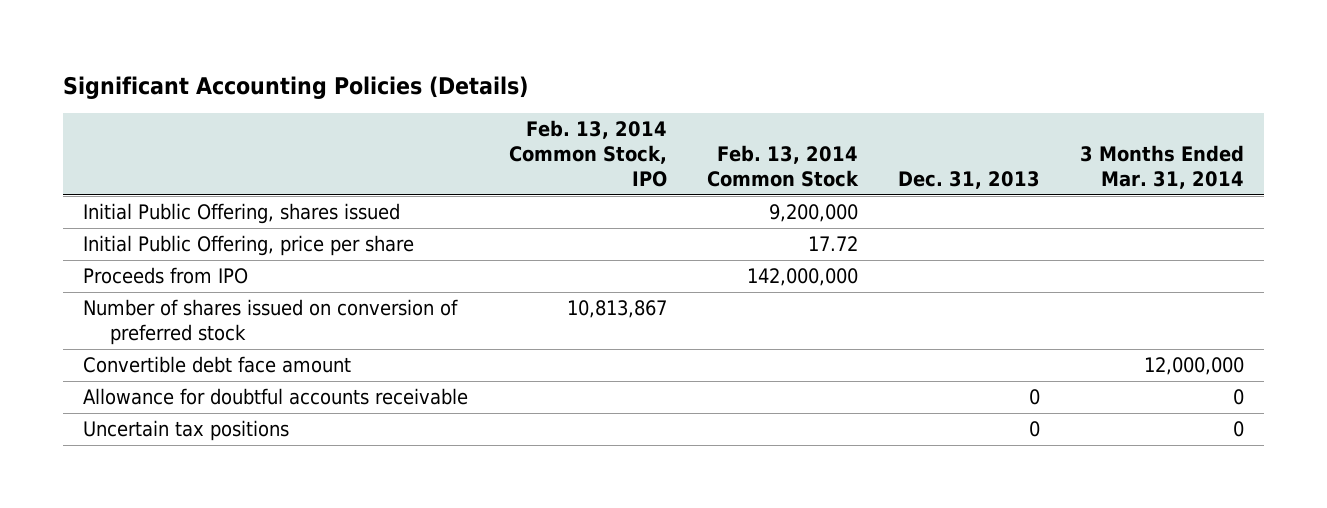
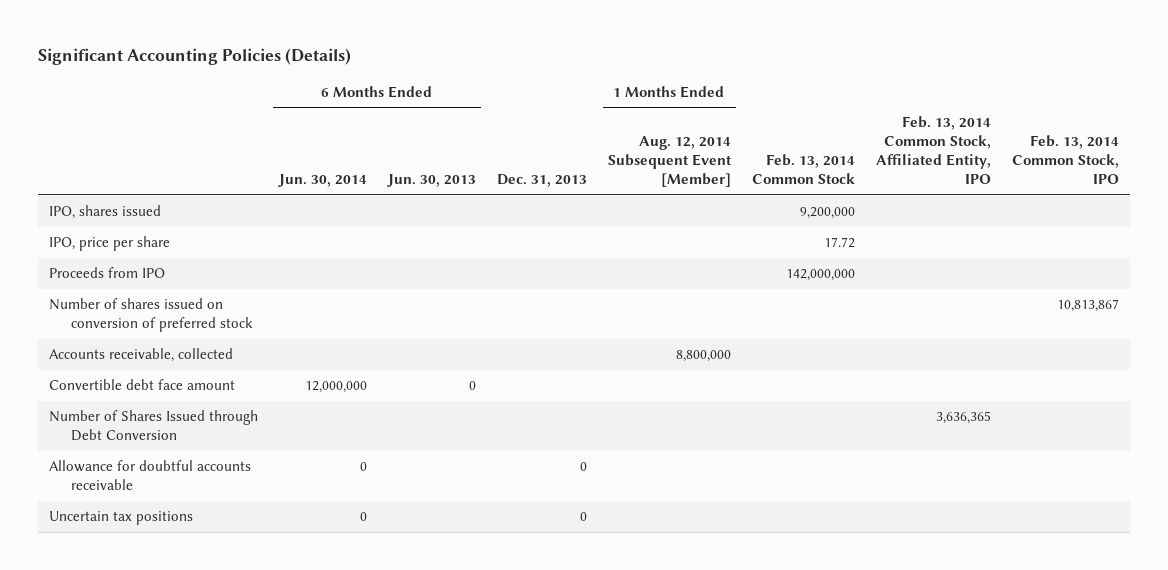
- | Feb. 13, 2014 Common Stock, IPO | Feb. 13, 2014 Common Stock | Dec. 31, 2013 | 3 Months Ended Mar. 31, 2014
+ | 6 Months Ended Jun. 30, 2014 | 6 Months Ended Jun. 30, 2013 | Dec. 31, 2013 | 1 Months Ended Aug. 12, 2014 Subsequent Event [Member] | Feb. 13, 2014 Common Stock | Feb. 13, 2014 Common Stock, Affiliated Entity, IPO | Feb. 13, 2014 Common Stock, IPO
- Initial Public Offering, shares issued | | 9,200,000 | |
- Initial Public Offering, price per share | | 17.72 | |
+ IPO, shares issued | | | | | 9,200,000 | |
+ IPO, price per share | | | | | 17.72 | |
+ Accounts receivable, collected | | | | 8,800,000 | | |
+ Number of Shares Issued through Debt Conversion | | | | | | 3,636,365 |

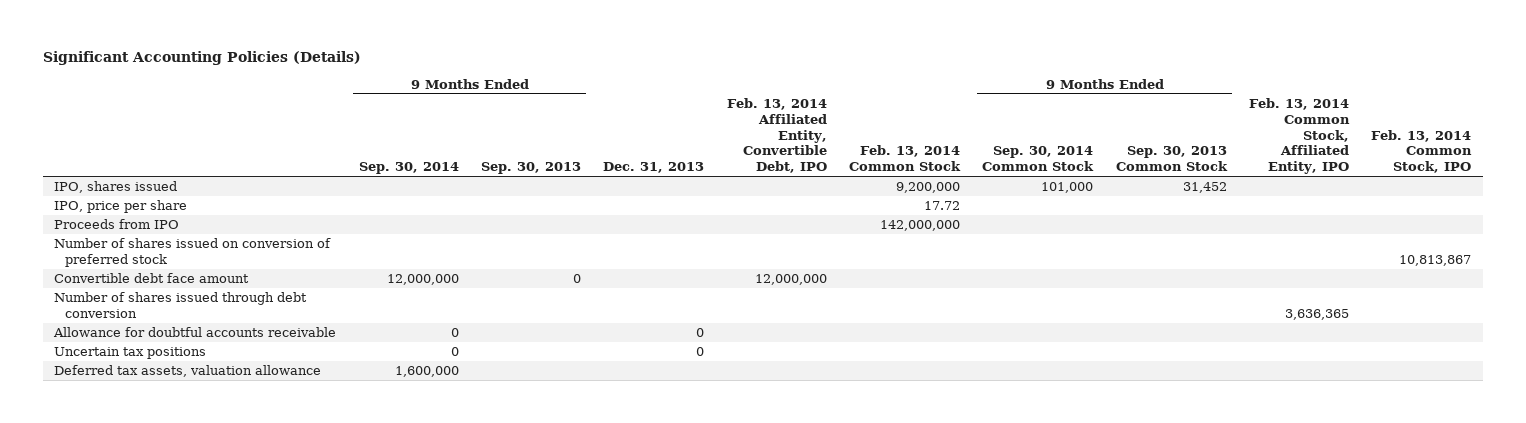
- | 6 Months Ended Jun. 30, 2014 | 6 Months Ended Jun. 30, 2013 | Dec. 31, 2013 | 1 Months Ended Aug. 12, 2014 Subsequent Event [Member] | Feb. 13, 2014 Common Stock | Feb. 13, 2014 Common Stock, Affiliated Entity, IPO | Feb. 13, 2014 Common Stock, IPO
+ | 9 Months Ended Sep. 30, 2014 | 9 Months Ended Sep. 30, 2013 | Dec. 31, 2013 | Feb. 13, 2014 Affiliated Entity, Convertible Debt, IPO | Feb. 13, 2014 Common Stock | 9 Months Ended Sep. 30, 2014 Common Stock | 9 Months Ended Sep. 30, 2013 Common Stock | Feb. 13, 2014 Common Stock, Affiliated Entity, IPO | Feb. 13, 2014 Common Stock, IPO
- Accounts receivable, collected | | | | 8,800,000 | | |
- Number of Shares Issued through Debt Conversion | | | | | | 3,636,365 |
+ Number of shares issued through debt conversion | | | | | | | | 3,636,365 |
+ Deferred tax assets, valuation allowance | 1,600,000 | | | | | | | |

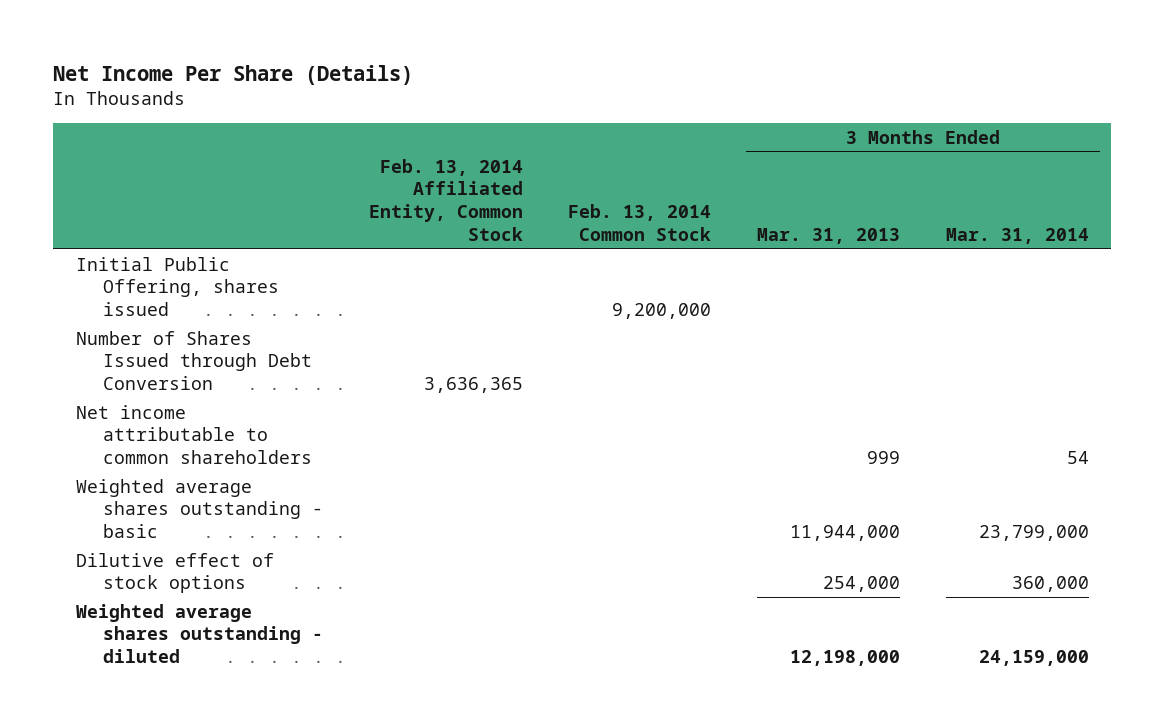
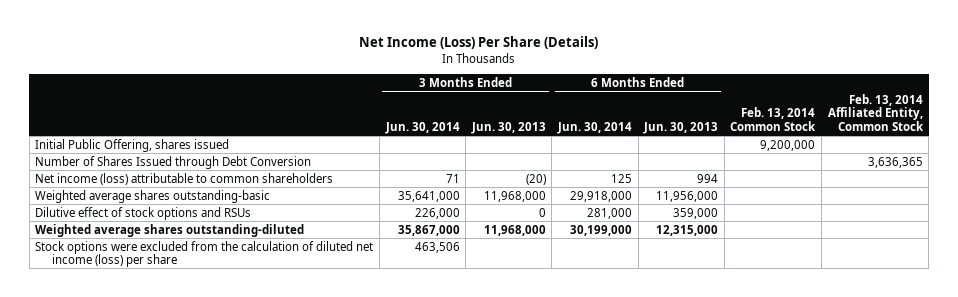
- Net Income Per Share (Details)
+ Net Income (Loss) Per Share (Details)
- | Feb. 13, 2014 Affiliated Entity, Common Stock | Feb. 13, 2014 Common Stock | 3 Months Ended Mar. 31, 2013 | 3 Months Ended Mar. 31, 2014
+ | 3 Months Ended Jun. 30, 2014 | 3 Months Ended Jun. 30, 2013 | 6 Months Ended Jun. 30, 2014 | 6 Months Ended Jun. 30, 2013 | Feb. 13, 2014 Common Stock | Feb. 13, 2014 Affiliated Entity, Common Stock
- Net income attributable to common shareholders | | | 999 | 54
- Weighted average shares outstanding - basic | | | 11,944,000 | 23,799,000
- Dilutive effect of stock options | | | 254,000 | 360,000
- Weighted average shares outstanding - diluted | | | 12,198,000 | 24,159,000
+ Net income (loss) attributable to common shareholders | 71 | (20) | 125 | 994 | |
+ Weighted average shares outstanding-basic | 35,641,000 | 11,968,000 | 29,918,000 | 11,956,000 | |
+ Dilutive effect of stock options and RSUs | 226,000 | 0 | 281,000 | 359,000 | |
+ Weighted average shares outstanding-diluted | 35,867,000 | 11,968,000 | 30,199,000 | 12,315,000 | |
+ Stock options were excluded from the calculation of diluted net income (loss) per share | 463,506 | | | | |

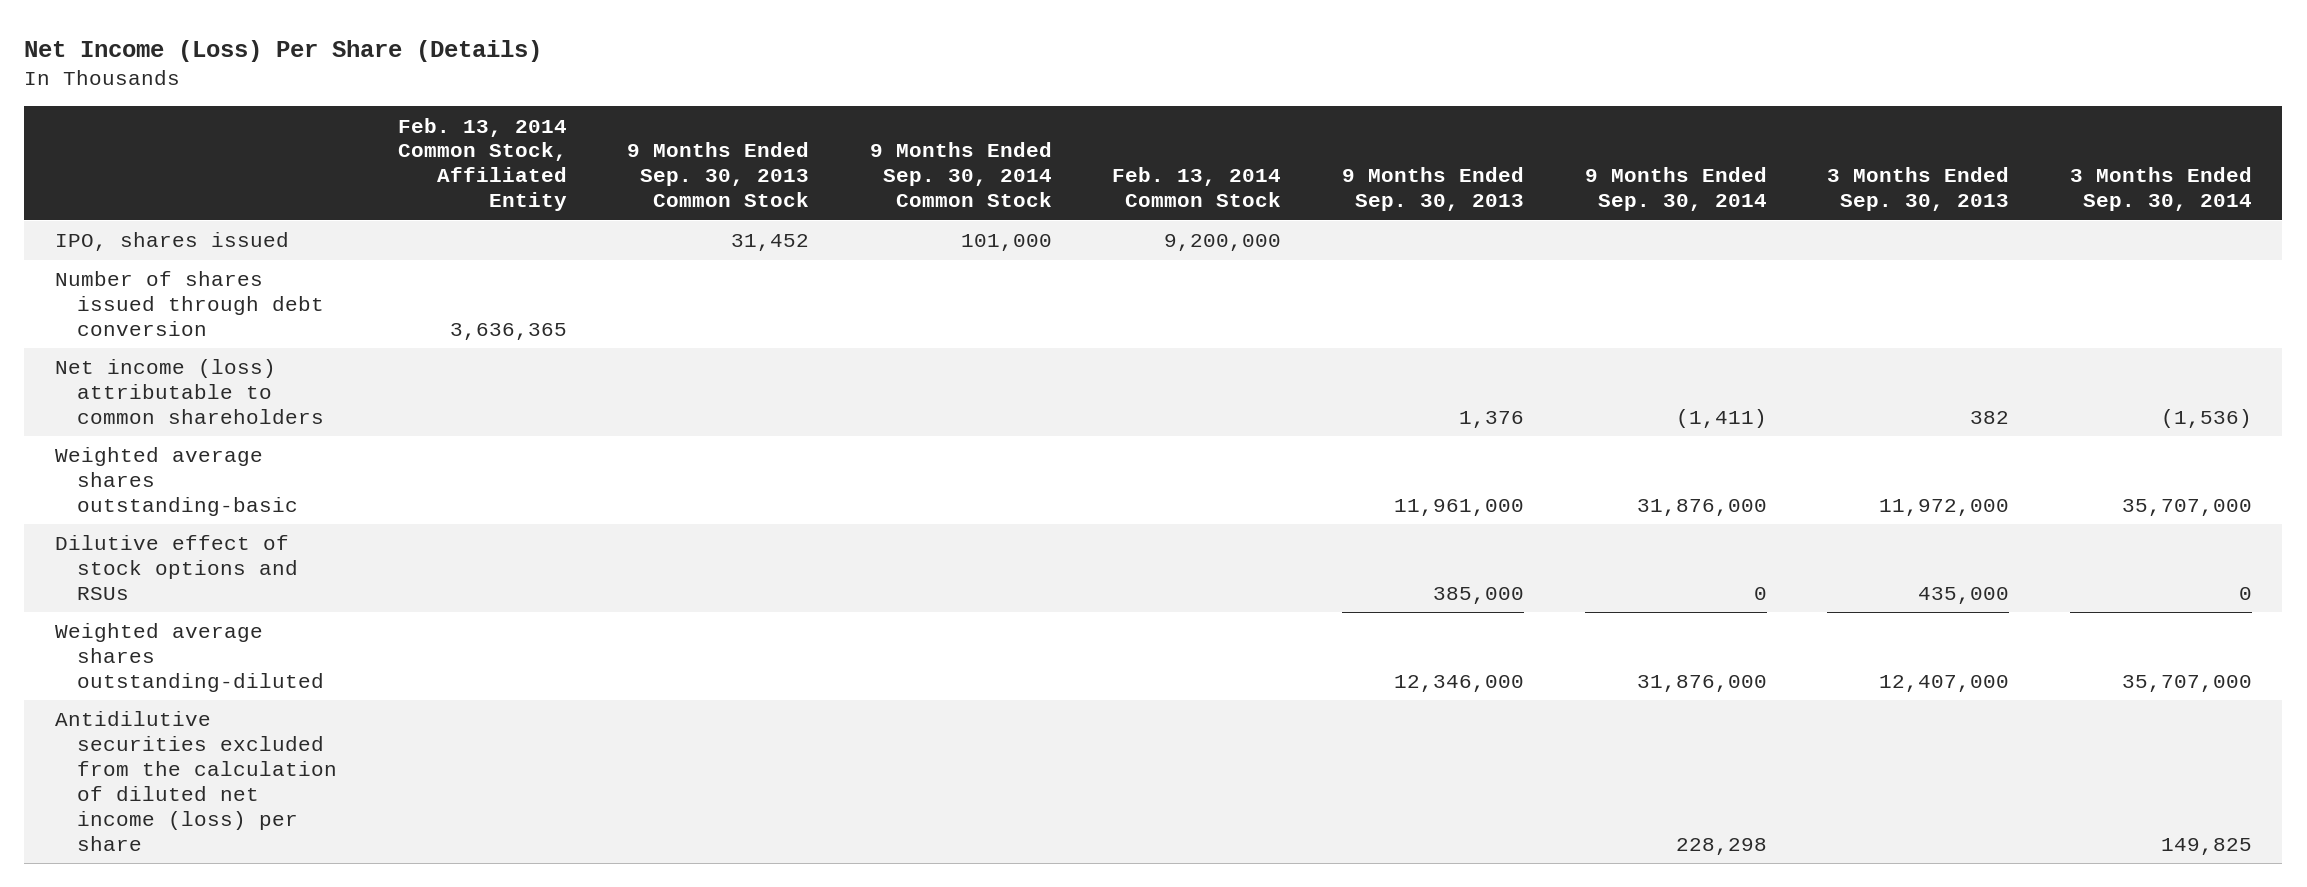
- | 3 Months Ended Jun. 30, 2014 | 3 Months Ended Jun. 30, 2013 | 6 Months Ended Jun. 30, 2014 | 6 Months Ended Jun. 30, 2013 | Feb. 13, 2014 Common Stock | Feb. 13, 2014 Affiliated Entity, Common Stock
+ | Feb. 13, 2014 Common Stock, Affiliated Entity | 9 Months Ended Sep. 30, 2013 Common Stock | 9 Months Ended Sep. 30, 2014 Common Stock | Feb. 13, 2014 Common Stock | 9 Months Ended Sep. 30, 2013 | 9 Months Ended Sep. 30, 2014 | 3 Months Ended Sep. 30, 2013 | 3 Months Ended Sep. 30, 2014
- Initial Public Offering, shares issued | | | | | 9,200,000 |
- Number of Shares Issued through Debt Conversion | | | | | | 3,636,365
+ IPO, shares issued | | 31,452 | 101,000 | 9,200,000 | | | |
+ Number of shares issued through debt conversion | 3,636,365 | | | | | | |
- Stock options were excluded from the calculation of diluted net income (loss) per share | 463,506 | | | | |
+ Antidilutive securities excluded from the calculation of diluted net income (loss) per share | | | | | | 228,298 | | 149,825

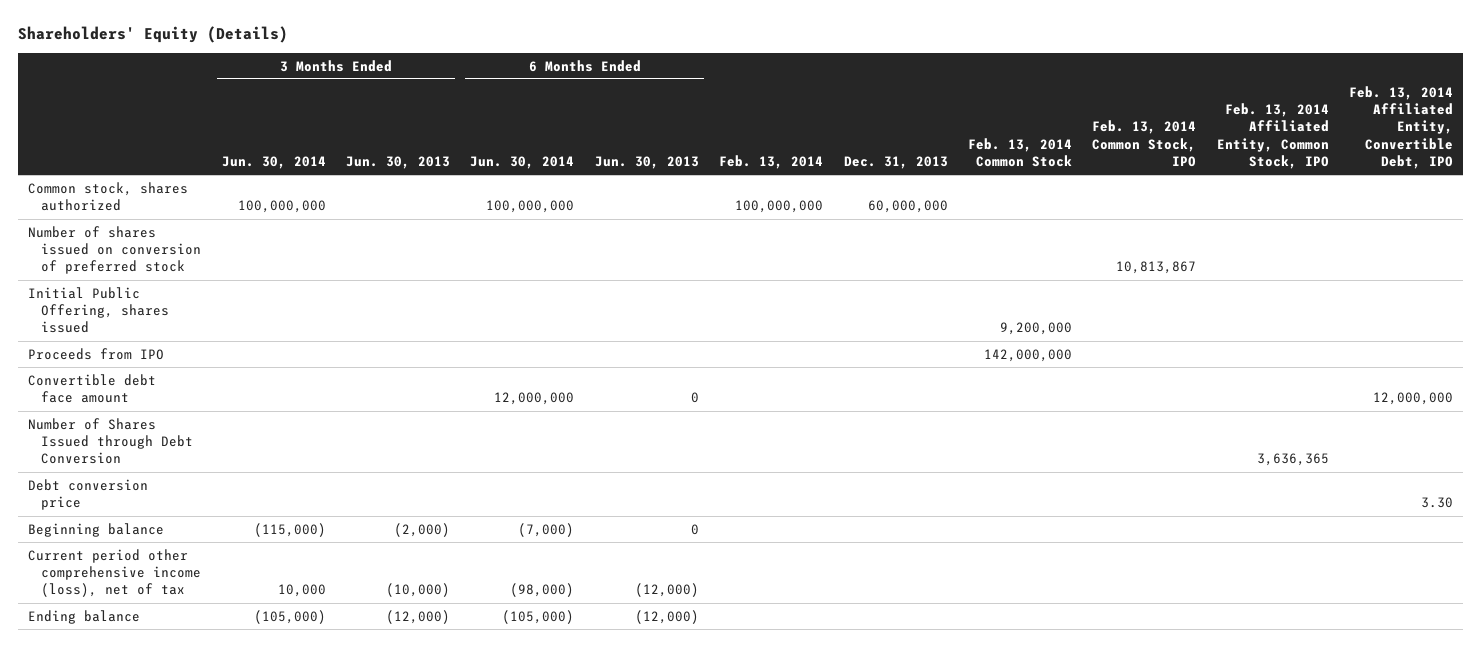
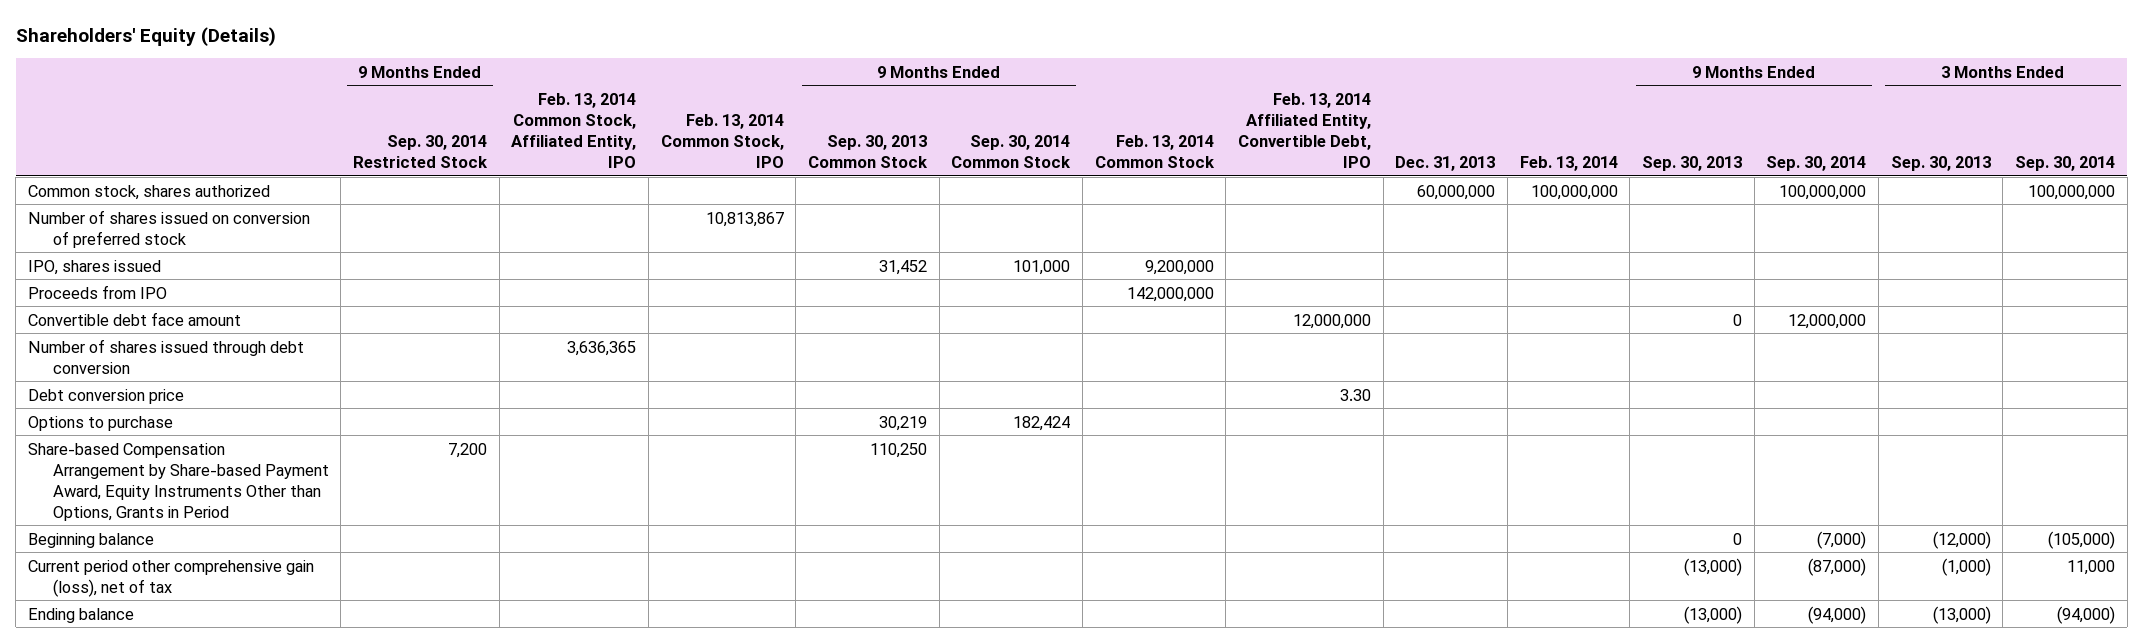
- | 3 Months Ended Jun. 30, 2014 | 3 Months Ended Jun. 30, 2013 | 6 Months Ended Jun. 30, 2014 | 6 Months Ended Jun. 30, 2013 | Feb. 13, 2014 | Dec. 31, 2013 | Feb. 13, 2014 Common Stock | Feb. 13, 2014 Common Stock, IPO | Feb. 13, 2014 Affiliated Entity, Common Stock, IPO | Feb. 13, 2014 Affiliated Entity, Convertible Debt, IPO
+ | 9 Months Ended Sep. 30, 2014 Restricted Stock | Feb. 13, 2014 Common Stock, Affiliated Entity, IPO | Feb. 13, 2014 Common Stock, IPO | 9 Months Ended Sep. 30, 2013 Common Stock | 9 Months Ended Sep. 30, 2014 Common Stock | Feb. 13, 2014 Common Stock | Feb. 13, 2014 Affiliated Entity, Convertible Debt, IPO | Dec. 31, 2013 | Feb. 13, 2014 | 9 Months Ended Sep. 30, 2013 | 9 Months Ended Sep. 30, 2014 | 3 Months Ended Sep. 30, 2013 | 3 Months Ended Sep. 30, 2014
- Initial Public Offering, shares issued | | | | | | | 9,200,000 | | |
+ IPO, shares issued | | | | 31,452 | 101,000 | 9,200,000 | | | | | | |
- Number of Shares Issued through Debt Conversion | | | | | | | | | 3,636,365 |
+ Number of shares issued through debt conversion | | 3,636,365 | | | | | | | | | | |
+ Options to purchase | | | | 30,219 | 182,424 | | | | | | | |
+ Share-based Compensation Arrangement by Share-based Payment Award, Equity Instruments Other than Options, Grants in Period | 7,200 | | | 110,250 | | | | | | | | |
- Current period other comprehensive income (loss), net of tax | 10,000 | (10,000) | (98,000) | (12,000) | | | | | |
+ Current period other comprehensive gain (loss), net of tax | | | | | | | | | | (13,000) | (87,000) | (1,000) | 11,000

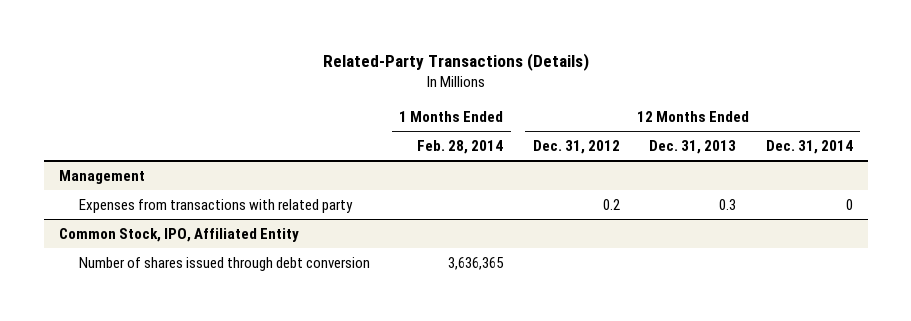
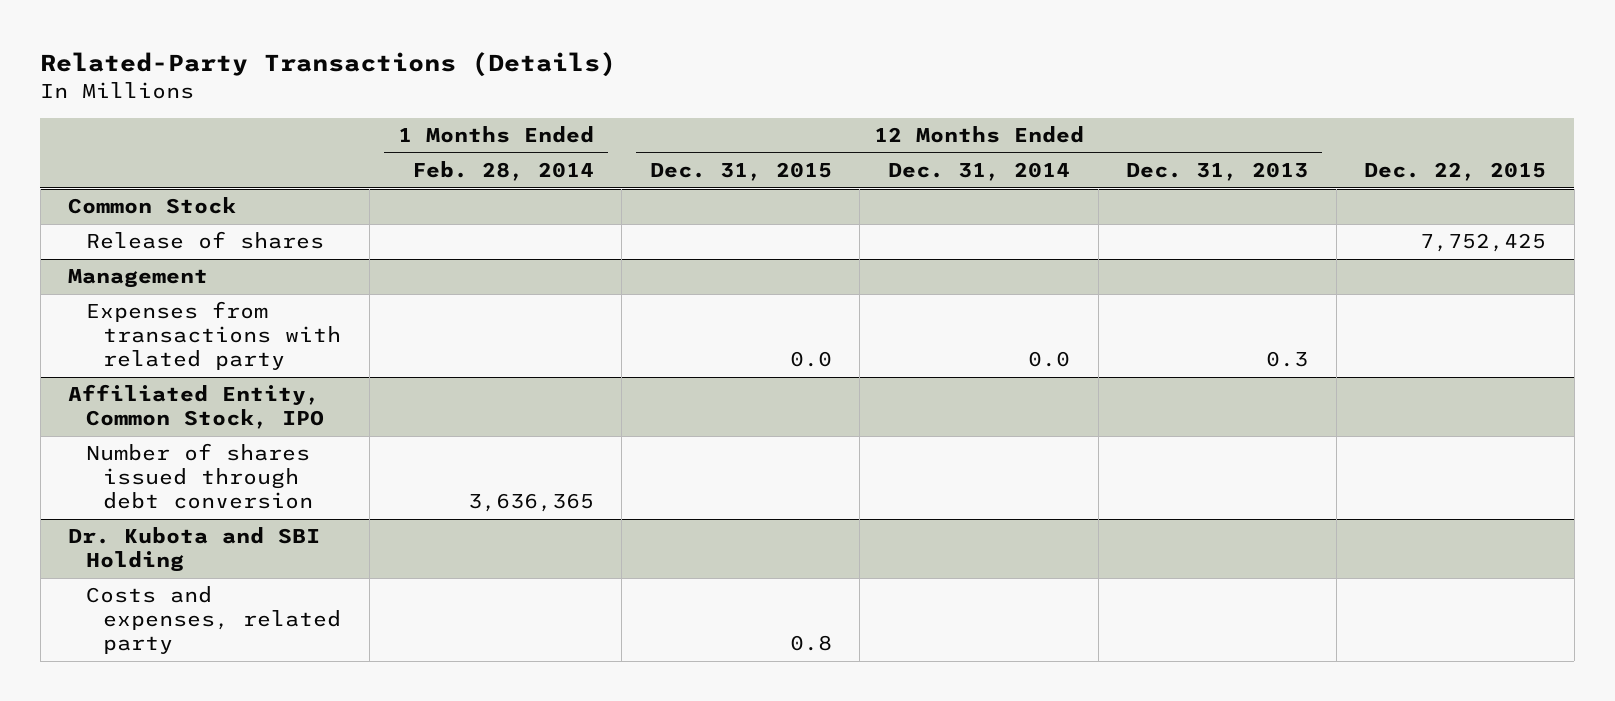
- | 1 Months Ended Feb. 28, 2014 | 12 Months Ended Dec. 31, 2012 | 12 Months Ended Dec. 31, 2013 | 12 Months Ended Dec. 31, 2014
+ | 1 Months Ended Feb. 28, 2014 | 12 Months Ended Dec. 31, 2015 | 12 Months Ended Dec. 31, 2014 | 12 Months Ended Dec. 31, 2013 | Dec. 22, 2015
+ Common Stock
+ Release of shares | | | | | 7,752,425
@ Management
- Expenses from transactions with related party | | 0.2 | 0.3 | 0
- Common Stock, IPO, Affiliated Entity
@ Management
+ Expenses from transactions with related party | | 0.0 | 0.0 | 0.3 |
+ Affiliated Entity, Common Stock, IPO
+ Dr. Kubota and SBI Holding
+ Costs and expenses, related party | | 0.8 | | |

